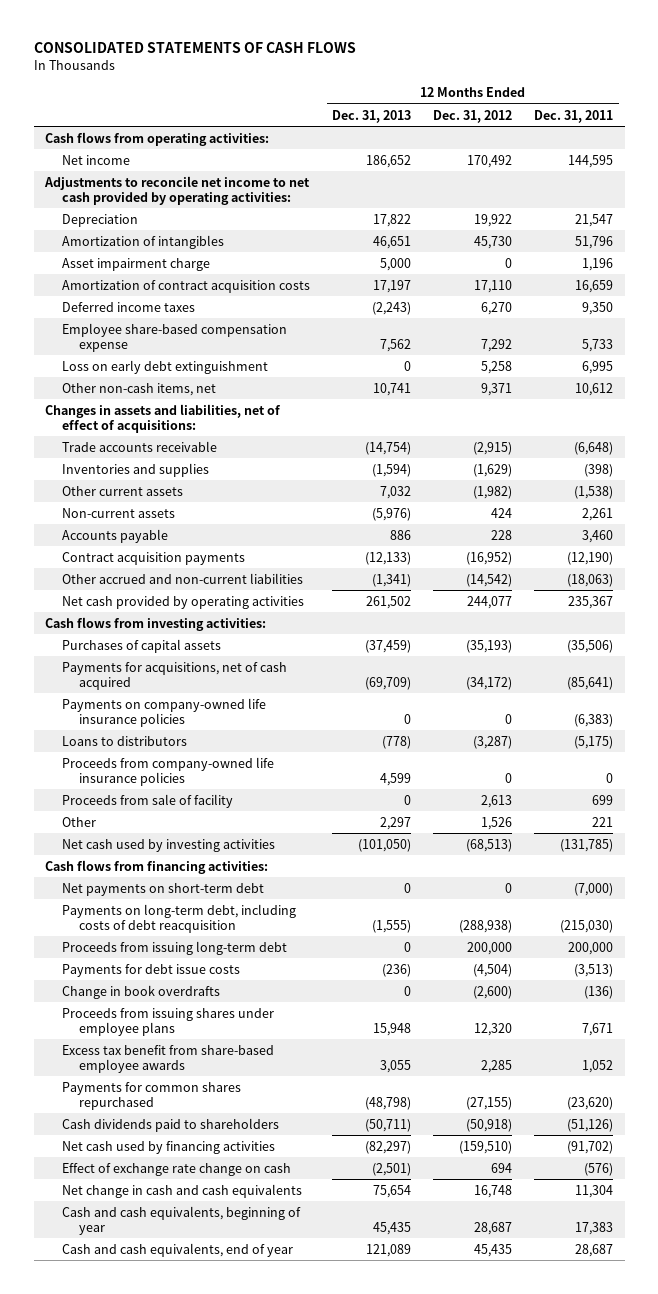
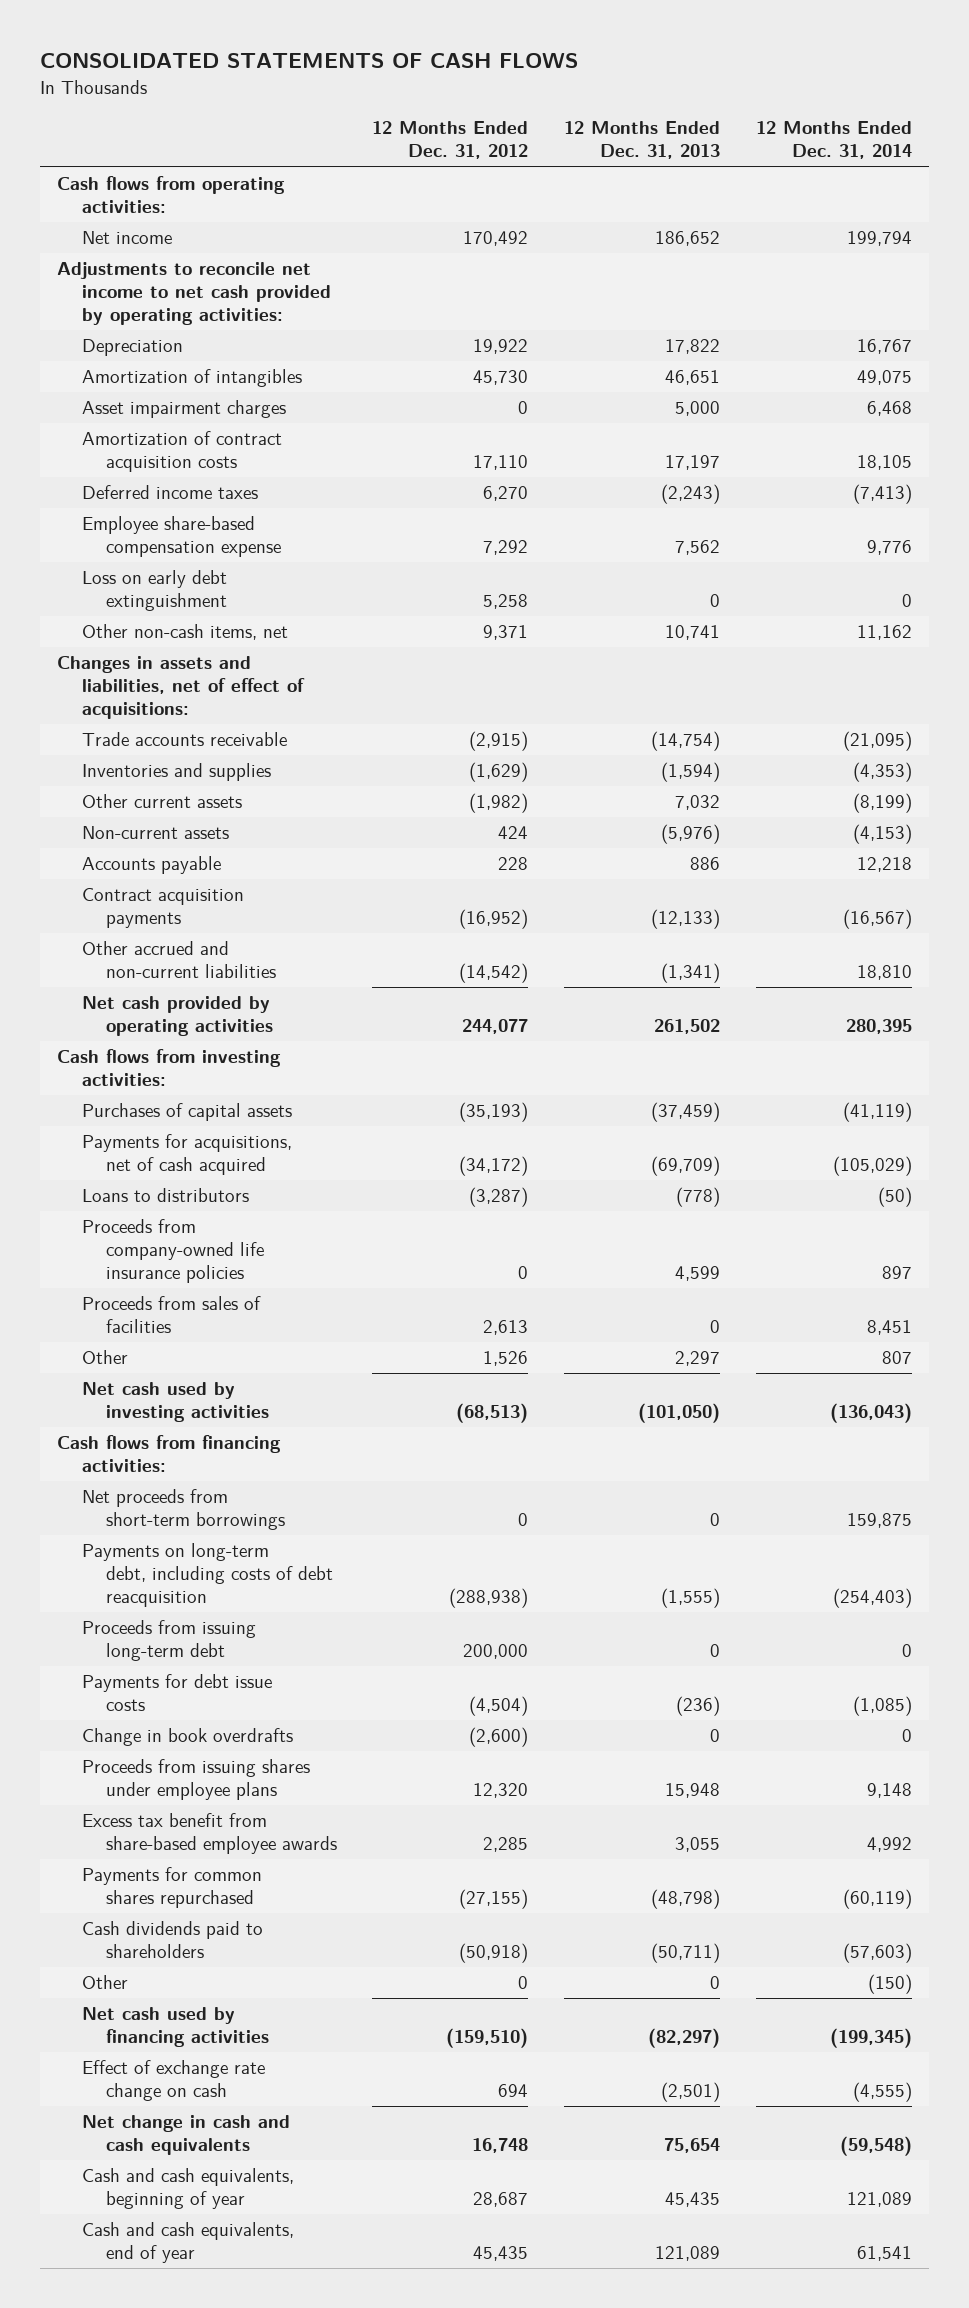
- | 12 Months Ended Dec. 31, 2013 | 12 Months Ended Dec. 31, 2012 | 12 Months Ended Dec. 31, 2011
+ | 12 Months Ended Dec. 31, 2012 | 12 Months Ended Dec. 31, 2013 | 12 Months Ended Dec. 31, 2014
- Asset impairment charge | 5,000 | 0 | 1,196
+ Asset impairment charges | 0 | 5,000 | 6,468
- Payments on company-owned life insurance policies | 0 | 0 | (6,383)
- Proceeds from sale of facility | 0 | 2,613 | 699
+ Proceeds from sales of facilities | 2,613 | 0 | 8,451
- Net payments on short-term debt | 0 | 0 | (7,000)
+ Net proceeds from short-term borrowings | 0 | 0 | 159,875
+ Other | 0 | 0 | (150)

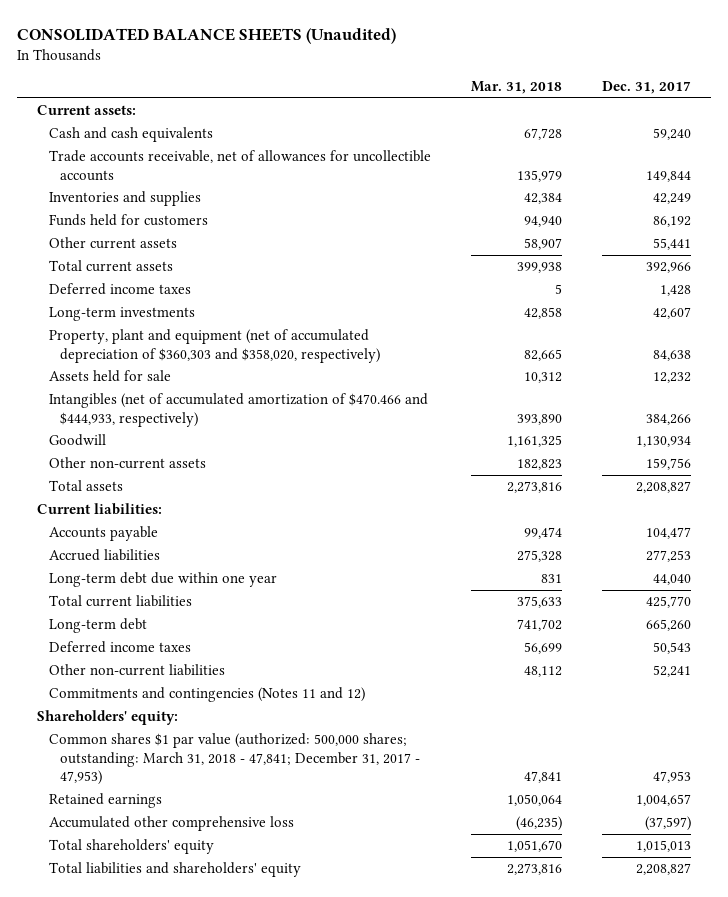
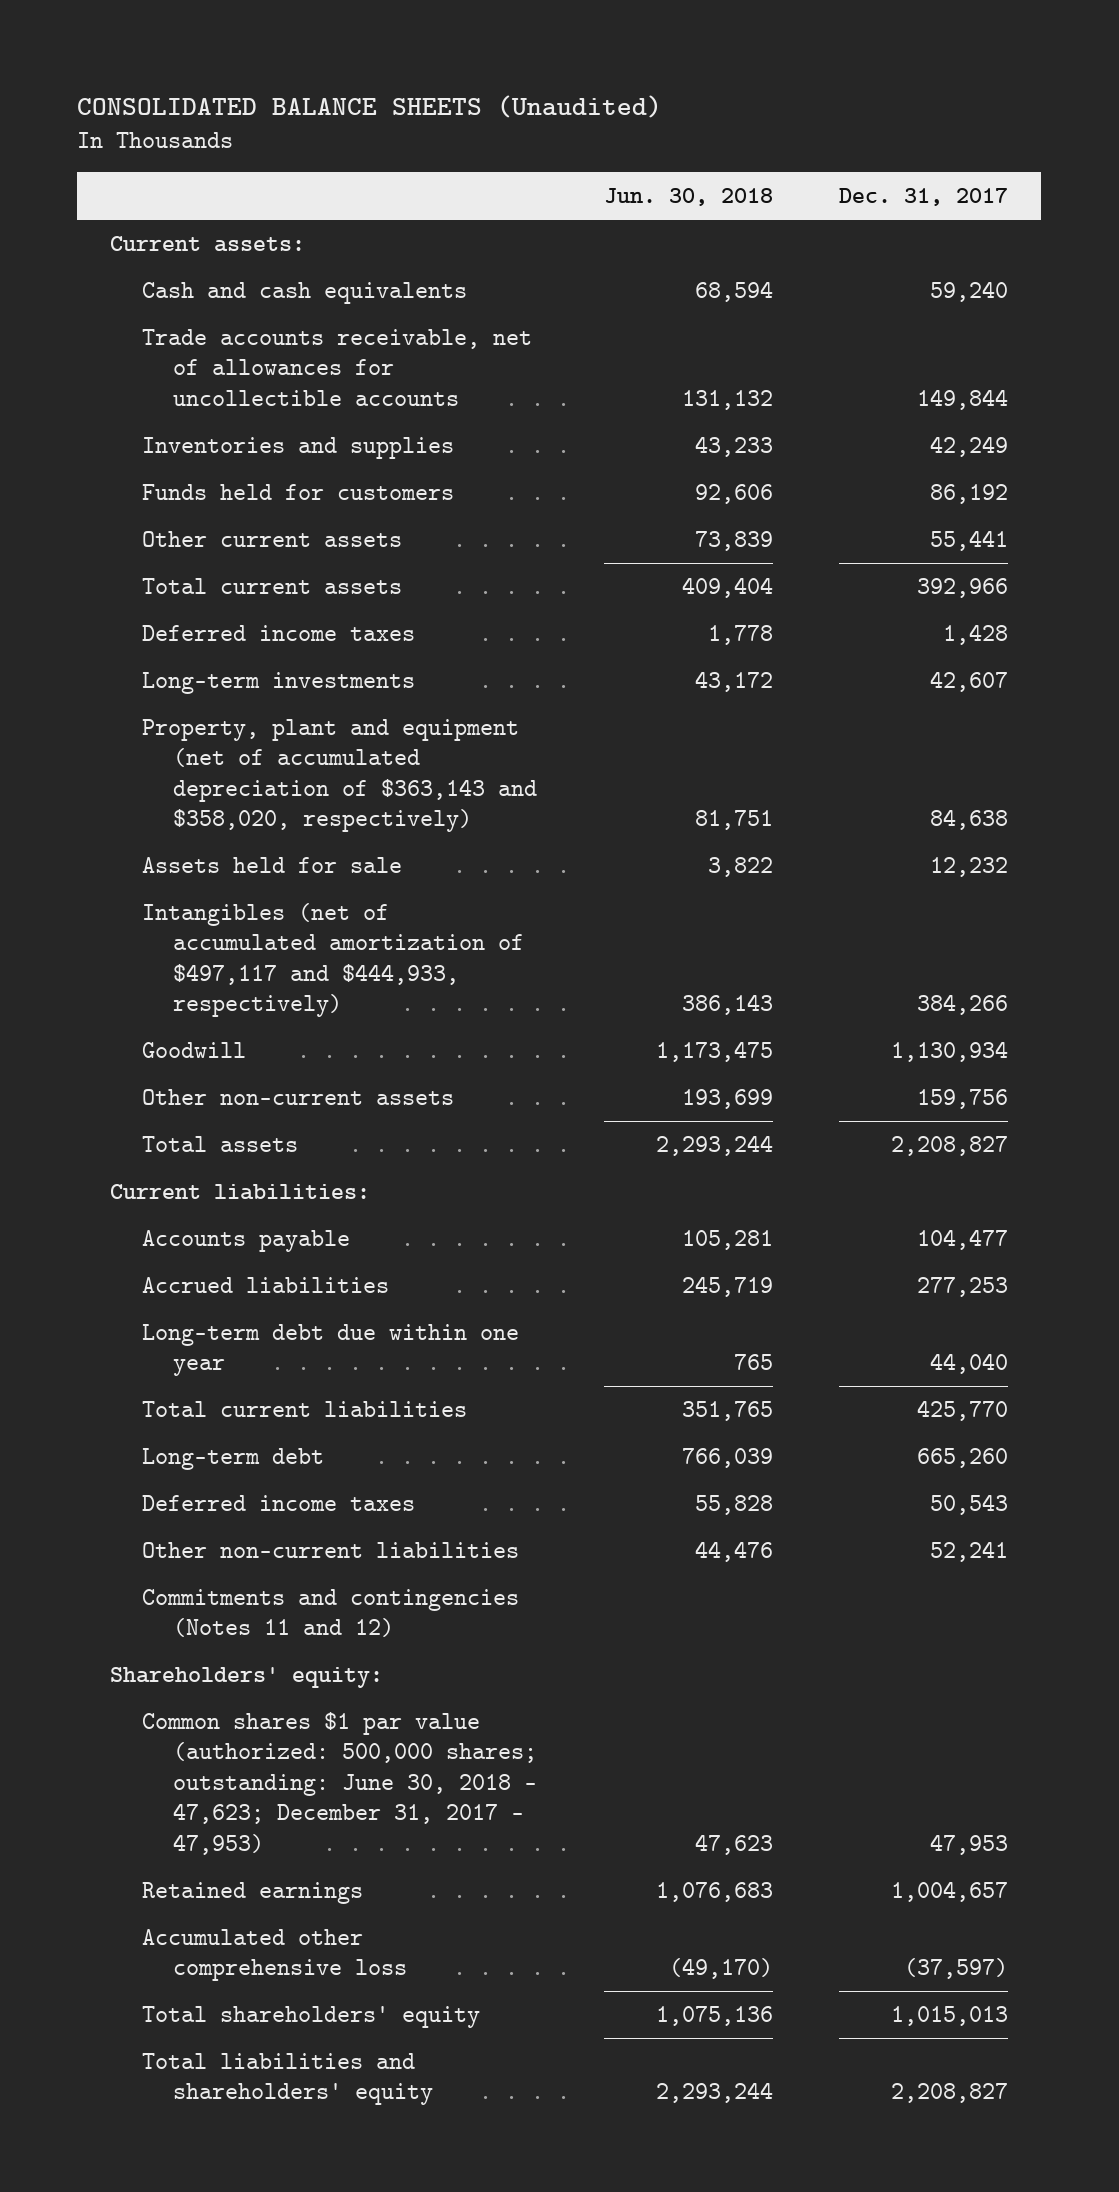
- | Mar. 31, 2018 | Dec. 31, 2017
+ | Jun. 30, 2018 | Dec. 31, 2017
- Property, plant and equipment (net of accumulated depreciation of $360,303 and $358,020, respectively) | 82,665 | 84,638
+ Property, plant and equipment (net of accumulated depreciation of $363,143 and $358,020, respectively) | 81,751 | 84,638
- Intangibles (net of accumulated amortization of $470.466 and $444,933, respectively) | 393,890 | 384,266
+ Intangibles (net of accumulated amortization of $497,117 and $444,933, respectively) | 386,143 | 384,266
- Common shares $1 par value (authorized: 500,000 shares; outstanding: March 31, 2018 - 47,841; December 31, 2017 - 47,953) | 47,841 | 47,953
+ Common shares $1 par value (authorized: 500,000 shares; outstanding: June 30, 2018 - 47,623; December 31, 2017 - 47,953) | 47,623 | 47,953

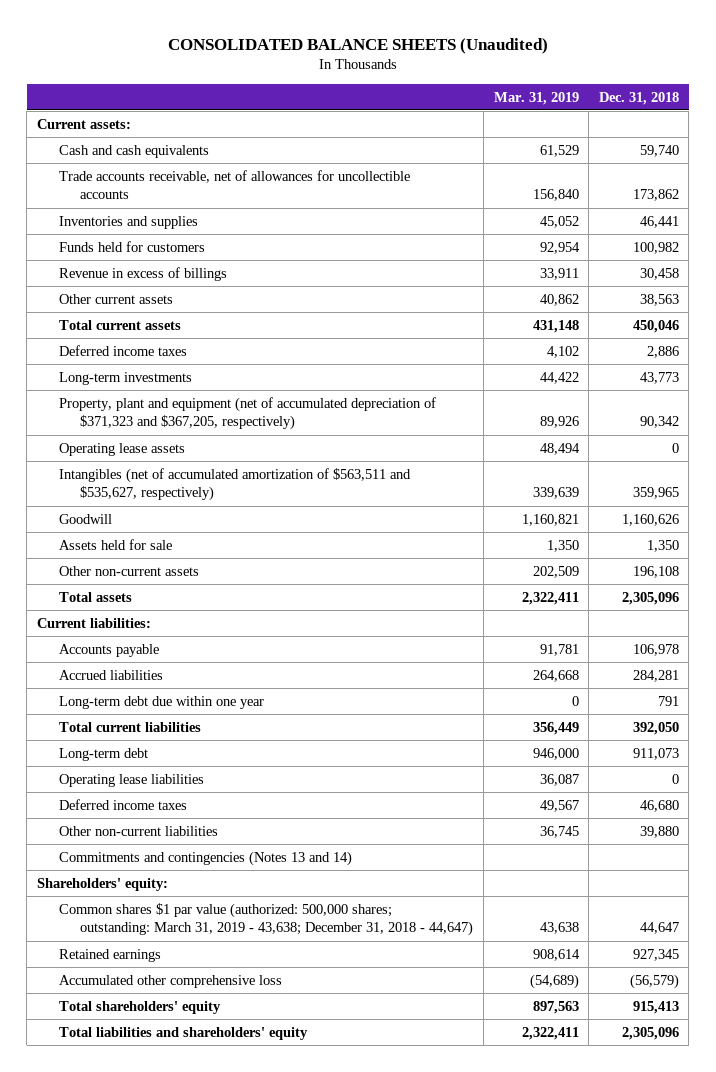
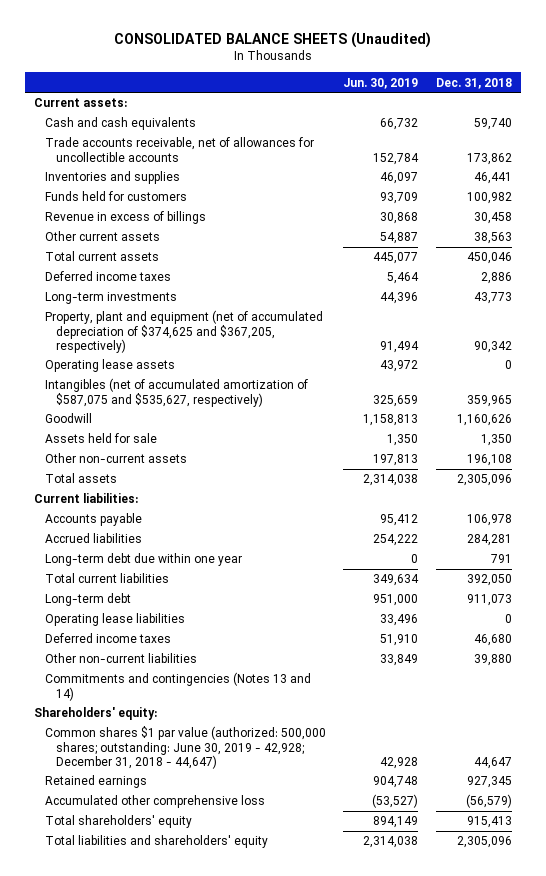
- | Mar. 31, 2019 | Dec. 31, 2018
+ | Jun. 30, 2019 | Dec. 31, 2018
- Property, plant and equipment (net of accumulated depreciation of $371,323 and $367,205, respectively) | 89,926 | 90,342
+ Property, plant and equipment (net of accumulated depreciation of $374,625 and $367,205, respectively) | 91,494 | 90,342
- Intangibles (net of accumulated amortization of $563,511 and $535,627, respectively) | 339,639 | 359,965
+ Intangibles (net of accumulated amortization of $587,075 and $535,627, respectively) | 325,659 | 359,965
- Common shares $1 par value (authorized: 500,000 shares; outstanding: March 31, 2019 - 43,638; December 31, 2018 - 44,647) | 43,638 | 44,647
+ Common shares $1 par value (authorized: 500,000 shares; outstanding: June 30, 2019 - 42,928; December 31, 2018 - 44,647) | 42,928 | 44,647

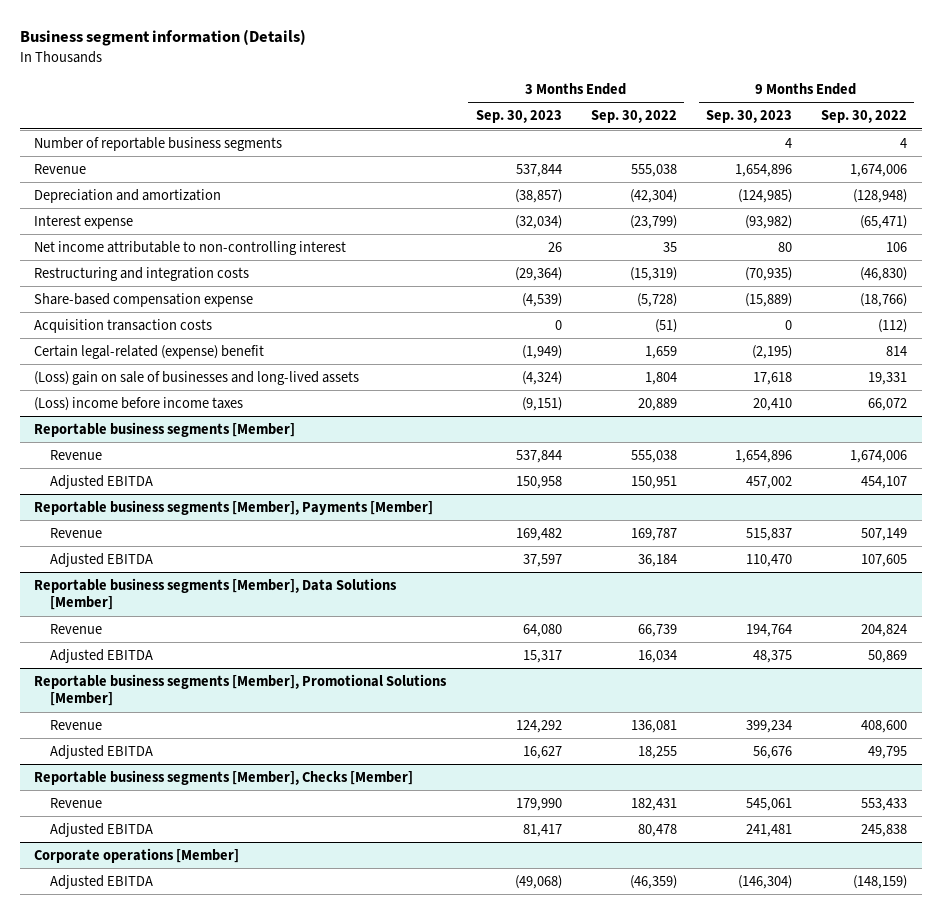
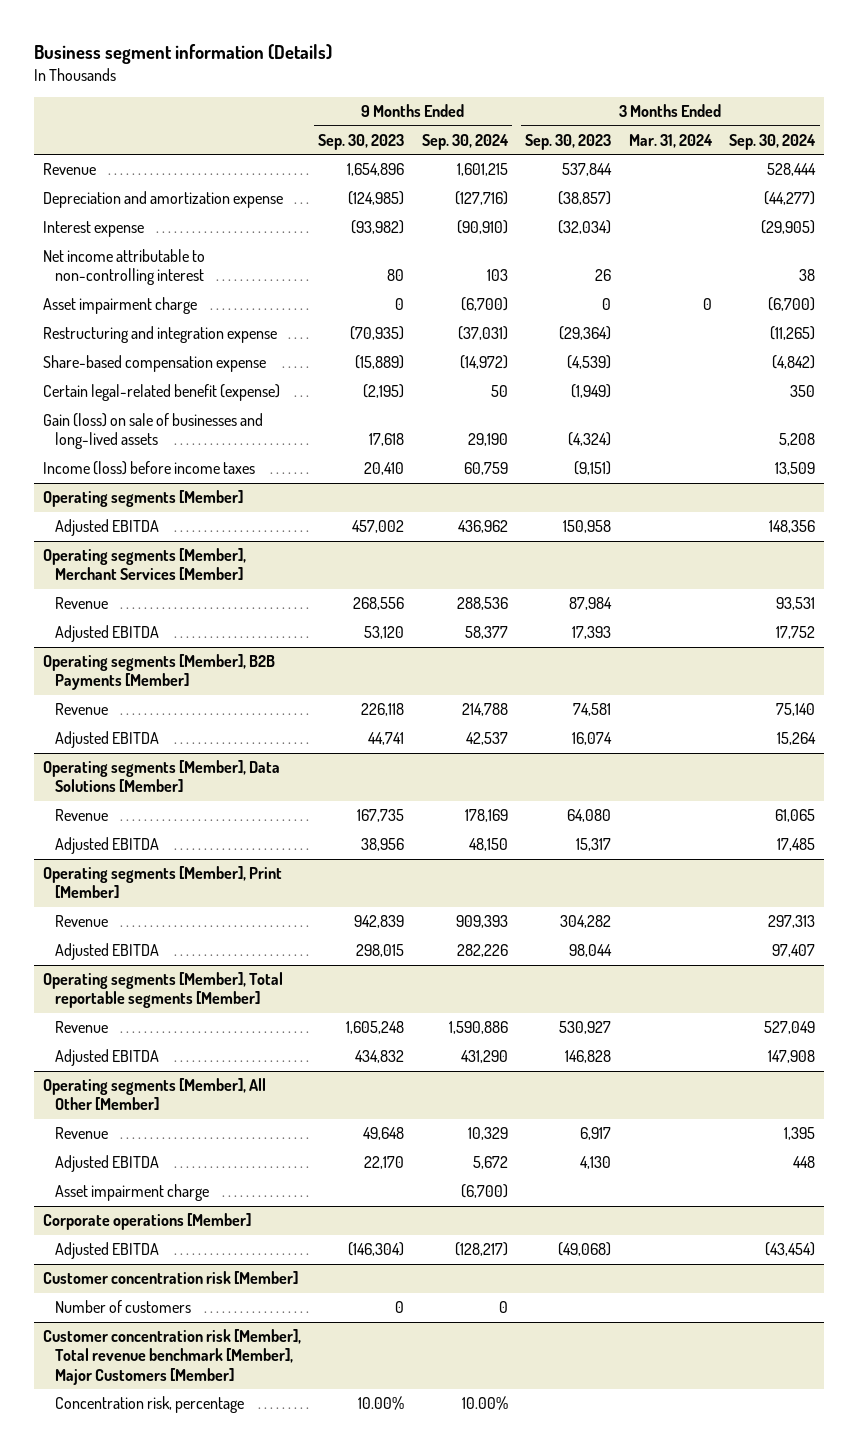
- | 3 Months Ended Sep. 30, 2023 | 3 Months Ended Sep. 30, 2022 | 9 Months Ended Sep. 30, 2023 | 9 Months Ended Sep. 30, 2022
+ | 9 Months Ended Sep. 30, 2023 | 9 Months Ended Sep. 30, 2024 | 3 Months Ended Sep. 30, 2023 | 3 Months Ended Mar. 31, 2024 | 3 Months Ended Sep. 30, 2024
- Number of reportable business segments | | | 4 | 4
- Depreciation and amortization | (38,857) | (42,304) | (124,985) | (128,948)
+ Depreciation and amortization expense | (124,985) | (127,716) | (38,857) | | (44,277)
- Restructuring and integration costs | (29,364) | (15,319) | (70,935) | (46,830)
+ Asset impairment charge | 0 | (6,700) | 0 | 0 | (6,700)
+ Restructuring and integration expense | (70,935) | (37,031) | (29,364) | | (11,265)
- Acquisition transaction costs | 0 | (51) | 0 | (112)
- Certain legal-related (expense) benefit | (1,949) | 1,659 | (2,195) | 814
- (Loss) gain on sale of businesses and long-lived assets | (4,324) | 1,804 | 17,618 | 19,331
- (Loss) income before income taxes | (9,151) | 20,889 | 20,410 | 66,072
- Reportable business segments [Member]
- Revenue | 537,844 | 555,038 | 1,654,896 | 1,674,006
+ Certain legal-related benefit (expense) | (2,195) | 50 | (1,949) | | 350
+ Gain (loss) on sale of businesses and long-lived assets | 17,618 | 29,190 | (4,324) | | 5,208
+ Income (loss) before income taxes | 20,410 | 60,759 | (9,151) | | 13,509
+ Operating segments [Member]
- Reportable business segments [Member], Payments [Member]
- Revenue | 169,482 | 169,787 | 515,837 | 507,149
- Adjusted EBITDA | 37,597 | 36,184 | 110,470 | 107,605
- Reportable business segments [Member], Data Solutions [Member]
- Revenue | 64,080 | 66,739 | 194,764 | 204,824
- Adjusted EBITDA | 15,317 | 16,034 | 48,375 | 50,869
- Reportable business segments [Member], Promotional Solutions [Member]
- Revenue | 124,292 | 136,081 | 399,234 | 408,600
- Adjusted EBITDA | 16,627 | 18,255 | 56,676 | 49,795
- Reportable business segments [Member], Checks [Member]
- Revenue | 179,990 | 182,431 | 545,061 | 553,433
- Adjusted EBITDA | 81,417 | 80,478 | 241,481 | 245,838
+ Operating segments [Member], Merchant Services [Member]
+ Revenue | 268,556 | 288,536 | 87,984 | | 93,531
+ Adjusted EBITDA | 53,120 | 58,377 | 17,393 | | 17,752
+ Operating segments [Member], B2B Payments [Member]
+ Revenue | 226,118 | 214,788 | 74,581 | | 75,140
+ Adjusted EBITDA | 44,741 | 42,537 | 16,074 | | 15,264
+ Operating segments [Member], Data Solutions [Member]
+ Revenue | 167,735 | 178,169 | 64,080 | | 61,065
+ Adjusted EBITDA | 38,956 | 48,150 | 15,317 | | 17,485
+ Operating segments [Member], Print [Member]
+ Revenue | 942,839 | 909,393 | 304,282 | | 297,313
+ Adjusted EBITDA | 298,015 | 282,226 | 98,044 | | 97,407
+ Operating segments [Member], Total reportable segments [Member]
+ Revenue | 1,605,248 | 1,590,886 | 530,927 | | 527,049
+ Adjusted EBITDA | 434,832 | 431,290 | 146,828 | | 147,908
+ Operating segments [Member], All Other [Member]
+ Revenue | 49,648 | 10,329 | 6,917 | | 1,395
+ Adjusted EBITDA | 22,170 | 5,672 | 4,130 | | 448
+ Asset impairment charge | | (6,700) | | |
+ Customer concentration risk [Member]
+ Number of customers | 0 | 0 | | |
+ Customer concentration risk [Member], Total revenue benchmark [Member], Major Customers [Member]
+ Concentration risk, percentage | 10.00% | 10.00% | | |

